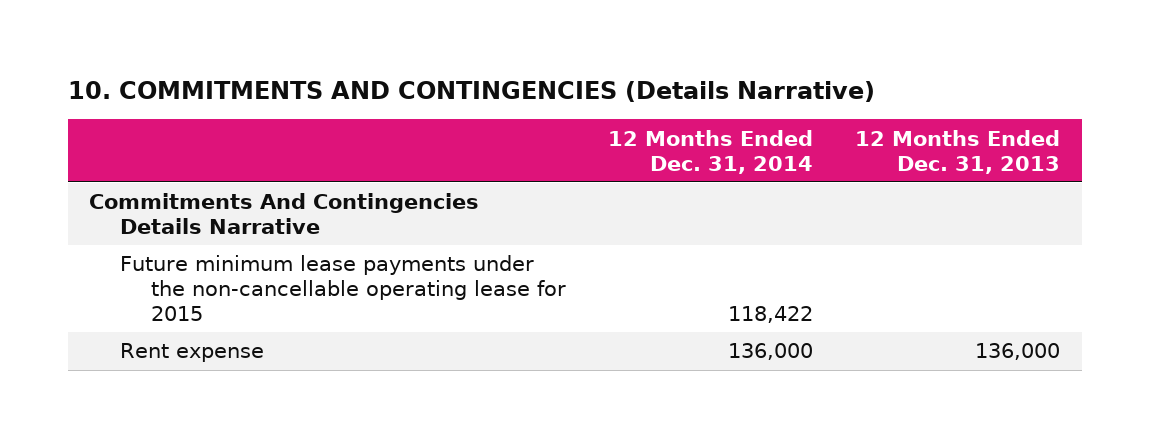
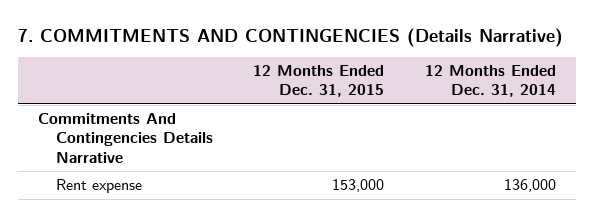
- 10. COMMITMENTS AND CONTINGENCIES (Details Narrative)
+ 7. COMMITMENTS AND CONTINGENCIES (Details Narrative)
- | 12 Months Ended Dec. 31, 2014 | 12 Months Ended Dec. 31, 2013
+ | 12 Months Ended Dec. 31, 2015 | 12 Months Ended Dec. 31, 2014
- Future minimum lease payments under the non-cancellable operating lease for 2015 | 118,422 |

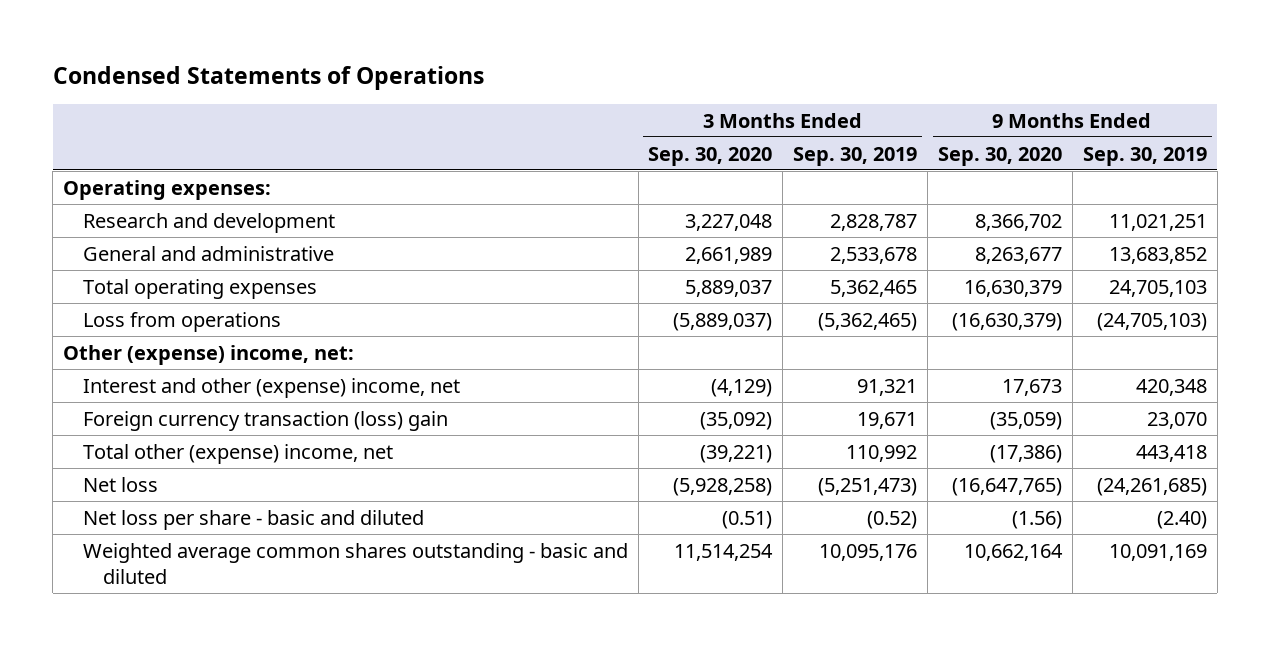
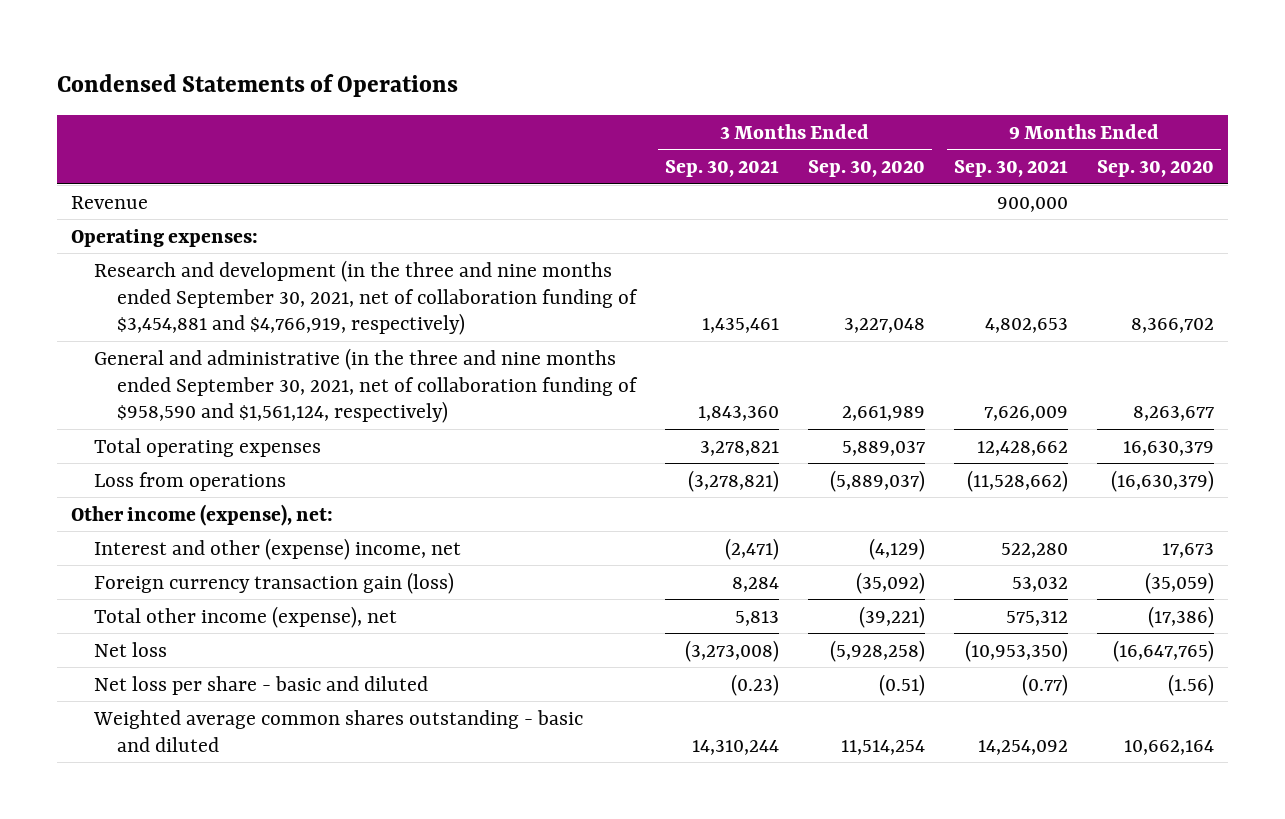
- | 3 Months Ended Sep. 30, 2020 | 3 Months Ended Sep. 30, 2019 | 9 Months Ended Sep. 30, 2020 | 9 Months Ended Sep. 30, 2019
+ | 3 Months Ended Sep. 30, 2021 | 3 Months Ended Sep. 30, 2020 | 9 Months Ended Sep. 30, 2021 | 9 Months Ended Sep. 30, 2020
+ Revenue | | | 900,000 |
- Research and development | 3,227,048 | 2,828,787 | 8,366,702 | 11,021,251
- General and administrative | 2,661,989 | 2,533,678 | 8,263,677 | 13,683,852
+ Research and development (in the three and nine months ended September 30, 2021, net of collaboration funding of $3,454,881 and $4,766,919, respectively) | 1,435,461 | 3,227,048 | 4,802,653 | 8,366,702
+ General and administrative (in the three and nine months ended September 30, 2021, net of collaboration funding of $958,590 and $1,561,124, respectively) | 1,843,360 | 2,661,989 | 7,626,009 | 8,263,677
- Other (expense) income, net:
+ Other income (expense), net:
- Foreign currency transaction (loss) gain | (35,092) | 19,671 | (35,059) | 23,070
- Total other (expense) income, net | (39,221) | 110,992 | (17,386) | 443,418
+ Foreign currency transaction gain (loss) | 8,284 | (35,092) | 53,032 | (35,059)
+ Total other income (expense), net | 5,813 | (39,221) | 575,312 | (17,386)

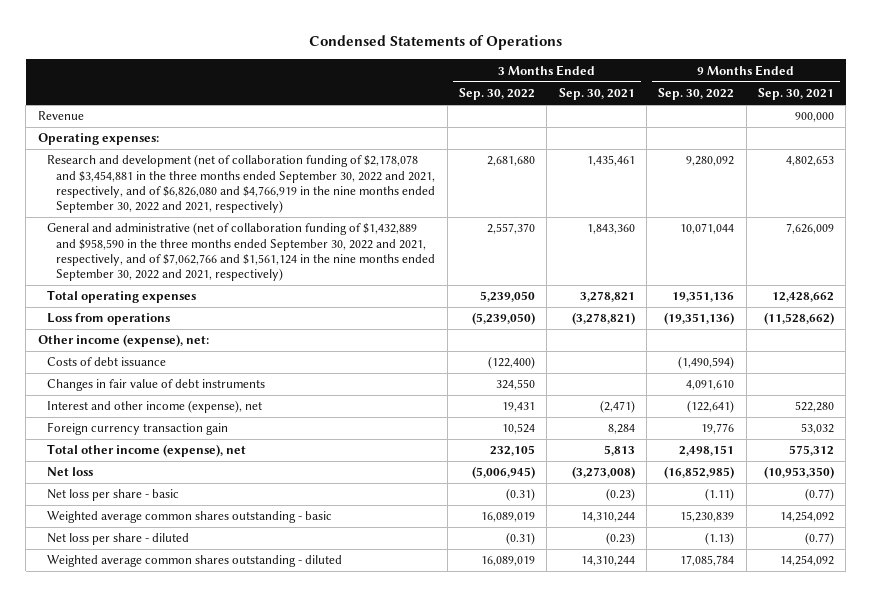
- | 3 Months Ended Sep. 30, 2021 | 3 Months Ended Sep. 30, 2020 | 9 Months Ended Sep. 30, 2021 | 9 Months Ended Sep. 30, 2020
+ | 3 Months Ended Sep. 30, 2022 | 3 Months Ended Sep. 30, 2021 | 9 Months Ended Sep. 30, 2022 | 9 Months Ended Sep. 30, 2021
- Research and development (in the three and nine months ended September 30, 2021, net of collaboration funding of $3,454,881 and $4,766,919, respectively) | 1,435,461 | 3,227,048 | 4,802,653 | 8,366,702
- General and administrative (in the three and nine months ended September 30, 2021, net of collaboration funding of $958,590 and $1,561,124, respectively) | 1,843,360 | 2,661,989 | 7,626,009 | 8,263,677
+ Research and development (net of collaboration funding of $2,178,078 and $3,454,881 in the three months ended September 30, 2022 and 2021, respectively, and of $6,826,080 and $4,766,919 in the nine months ended September 30, 2022 and 2021, respectively) | 2,681,680 | 1,435,461 | 9,280,092 | 4,802,653
+ General and administrative (net of collaboration funding of $1,432,889 and $958,590 in the three months ended September 30, 2022 and 2021, respectively, and of $7,062,766 and $1,561,124 in the nine months ended September 30, 2022 and 2021, respectively) | 2,557,370 | 1,843,360 | 10,071,044 | 7,626,009
- Interest and other (expense) income, net | (2,471) | (4,129) | 522,280 | 17,673
- Foreign currency transaction gain (loss) | 8,284 | (35,092) | 53,032 | (35,059)
+ Costs of debt issuance | (122,400) | | (1,490,594) |
+ Changes in fair value of debt instruments | 324,550 | | 4,091,610 |
+ Interest and other income (expense), net | 19,431 | (2,471) | (122,641) | 522,280
+ Foreign currency transaction gain | 10,524 | 8,284 | 19,776 | 53,032
- Net loss per share - basic and diluted | (0.23) | (0.51) | (0.77) | (1.56)
- Weighted average common shares outstanding - basic and diluted | 14,310,244 | 11,514,254 | 14,254,092 | 10,662,164
+ Net loss per share - basic | (0.31) | (0.23) | (1.11) | (0.77)
+ Weighted average common shares outstanding - basic | 16,089,019 | 14,310,244 | 15,230,839 | 14,254,092
+ Net loss per share - diluted | (0.31) | (0.23) | (1.13) | (0.77)
+ Weighted average common shares outstanding - diluted | 16,089,019 | 14,310,244 | 17,085,784 | 14,254,092

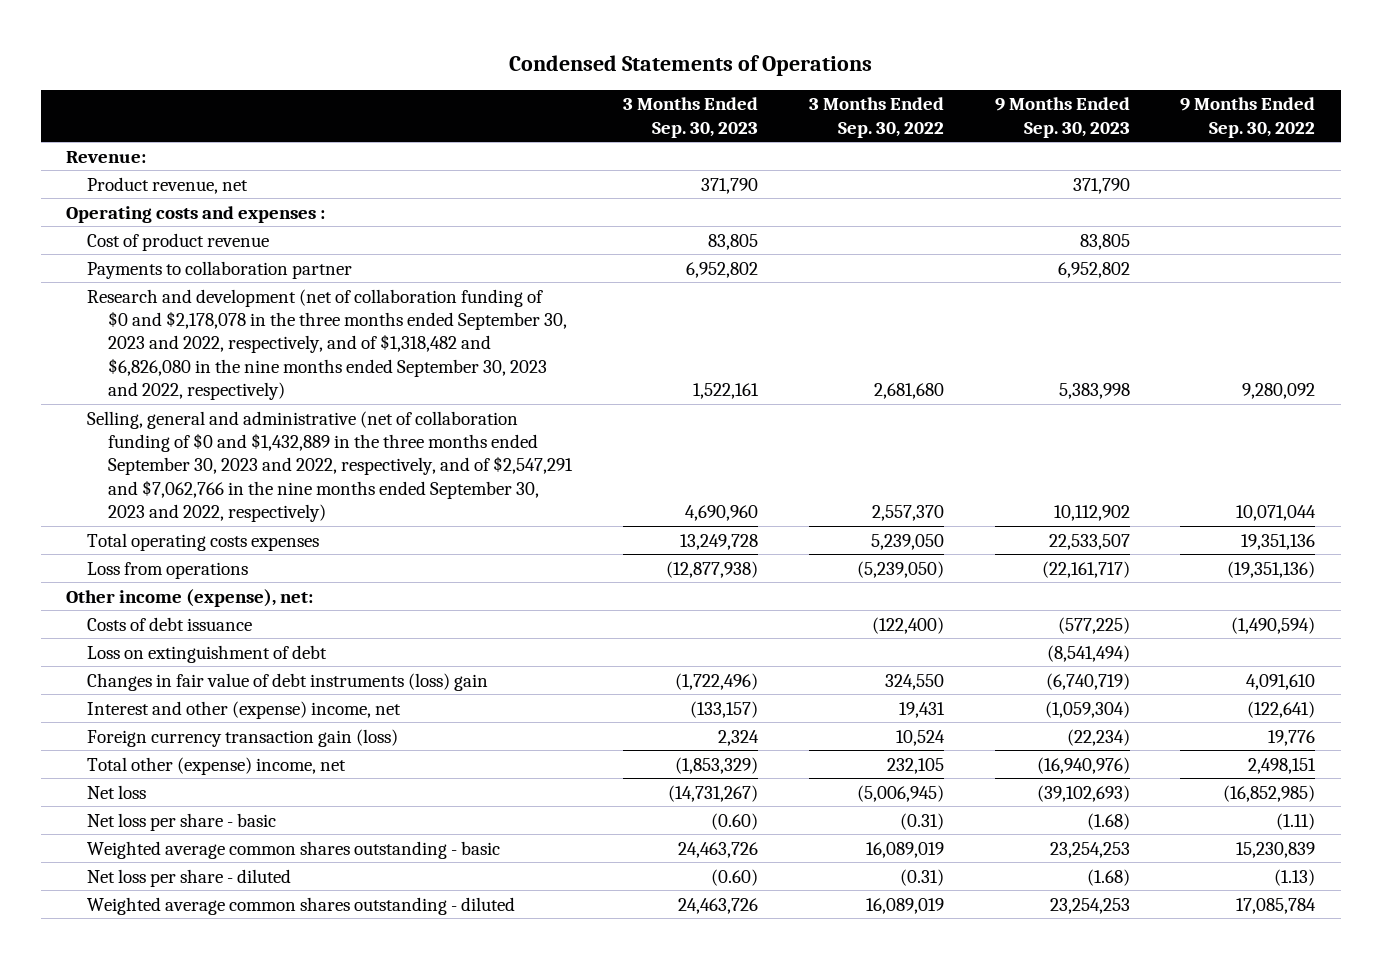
- | 3 Months Ended Sep. 30, 2022 | 3 Months Ended Sep. 30, 2021 | 9 Months Ended Sep. 30, 2022 | 9 Months Ended Sep. 30, 2021
+ | 3 Months Ended Sep. 30, 2023 | 3 Months Ended Sep. 30, 2022 | 9 Months Ended Sep. 30, 2023 | 9 Months Ended Sep. 30, 2022
- Revenue | | | | 900,000
- Operating expenses:
- Research and development (net of collaboration funding of $2,178,078 and $3,454,881 in the three months ended September 30, 2022 and 2021, respectively, and of $6,826,080 and $4,766,919 in the nine months ended September 30, 2022 and 2021, respectively) | 2,681,680 | 1,435,461 | 9,280,092 | 4,802,653
- General and administrative (net of collaboration funding of $1,432,889 and $958,590 in the three months ended September 30, 2022 and 2021, respectively, and of $7,062,766 and $1,561,124 in the nine months ended September 30, 2022 and 2021, respectively) | 2,557,370 | 1,843,360 | 10,071,044 | 7,626,009
- Total operating expenses | 5,239,050 | 3,278,821 | 19,351,136 | 12,428,662
+ Revenue:
+ Product revenue, net | 371,790 | | 371,790 |
+ Operating costs and expenses :
+ Cost of product revenue | 83,805 | | 83,805 |
+ Payments to collaboration partner | 6,952,802 | | 6,952,802 |
+ Research and development (net of collaboration funding of $0 and $2,178,078 in the three months ended September 30, 2023 and 2022, respectively, and of $1,318,482 and $6,826,080 in the nine months ended September 30, 2023 and 2022, respectively) | 1,522,161 | 2,681,680 | 5,383,998 | 9,280,092
+ Selling, general and administrative (net of collaboration funding of $0 and $1,432,889 in the three months ended September 30, 2023 and 2022, respectively, and of $2,547,291 and $7,062,766 in the nine months ended September 30, 2023 and 2022, respectively) | 4,690,960 | 2,557,370 | 10,112,902 | 10,071,044
+ Total operating costs expenses | 13,249,728 | 5,239,050 | 22,533,507 | 19,351,136
- Changes in fair value of debt instruments | 324,550 | | 4,091,610 |
- Interest and other income (expense), net | 19,431 | (2,471) | (122,641) | 522,280
- Foreign currency transaction gain | 10,524 | 8,284 | 19,776 | 53,032
- Total other income (expense), net | 232,105 | 5,813 | 2,498,151 | 575,312
+ Loss on extinguishment of debt | | | (8,541,494) |
+ Changes in fair value of debt instruments (loss) gain | (1,722,496) | 324,550 | (6,740,719) | 4,091,610
+ Interest and other (expense) income, net | (133,157) | 19,431 | (1,059,304) | (122,641)
+ Foreign currency transaction gain (loss) | 2,324 | 10,524 | (22,234) | 19,776
+ Total other (expense) income, net | (1,853,329) | 232,105 | (16,940,976) | 2,498,151

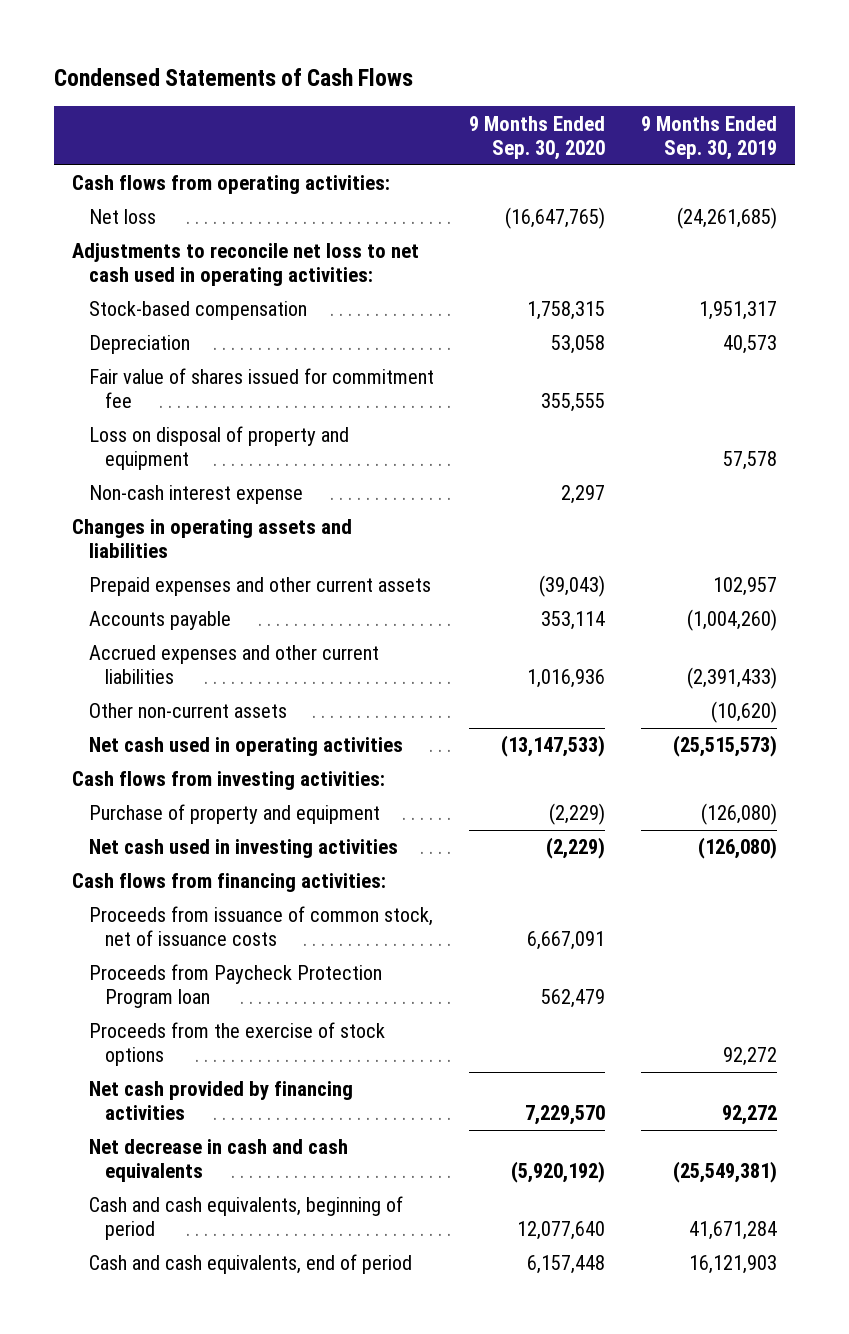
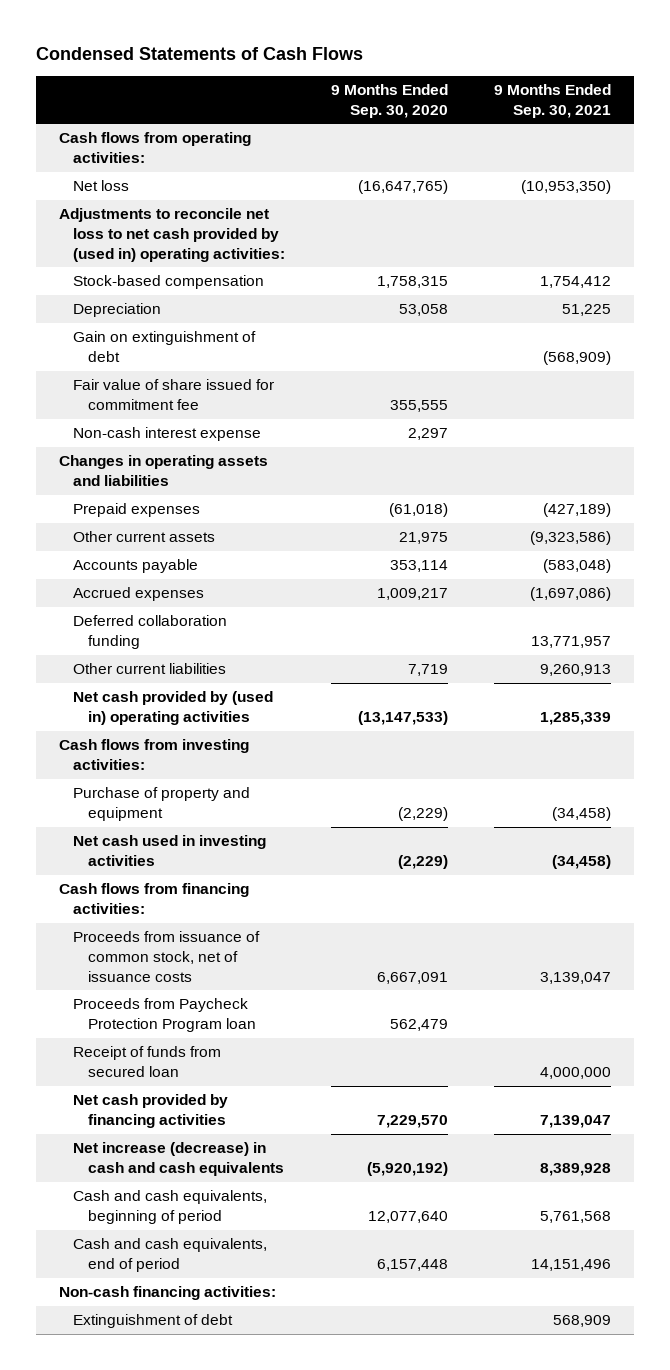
- | 9 Months Ended Sep. 30, 2020 | 9 Months Ended Sep. 30, 2019
+ | 9 Months Ended Sep. 30, 2020 | 9 Months Ended Sep. 30, 2021
- Adjustments to reconcile net loss to net cash used in operating activities:
+ Adjustments to reconcile net loss to net cash provided by (used in) operating activities:
- Fair value of shares issued for commitment fee | 355,555 |
- Loss on disposal of property and equipment | | 57,578
+ Gain on extinguishment of debt | | (568,909)
+ Fair value of share issued for commitment fee | 355,555 |
- Prepaid expenses and other current assets | (39,043) | 102,957
+ Prepaid expenses | (61,018) | (427,189)
+ Other current assets | 21,975 | (9,323,586)
- Accrued expenses and other current liabilities | 1,016,936 | (2,391,433)
- Other non-current assets | | (10,620)
- Net cash used in operating activities | (13,147,533) | (25,515,573)
+ Accrued expenses | 1,009,217 | (1,697,086)
+ Deferred collaboration funding | | 13,771,957
+ Other current liabilities | 7,719 | 9,260,913
+ Net cash provided by (used in) operating activities | (13,147,533) | 1,285,339
- Proceeds from the exercise of stock options | | 92,272
+ Receipt of funds from secured loan | | 4,000,000
- Net decrease in cash and cash equivalents | (5,920,192) | (25,549,381)
+ Net increase (decrease) in cash and cash equivalents | (5,920,192) | 8,389,928
+ Non-cash financing activities:
+ Extinguishment of debt | | 568,909

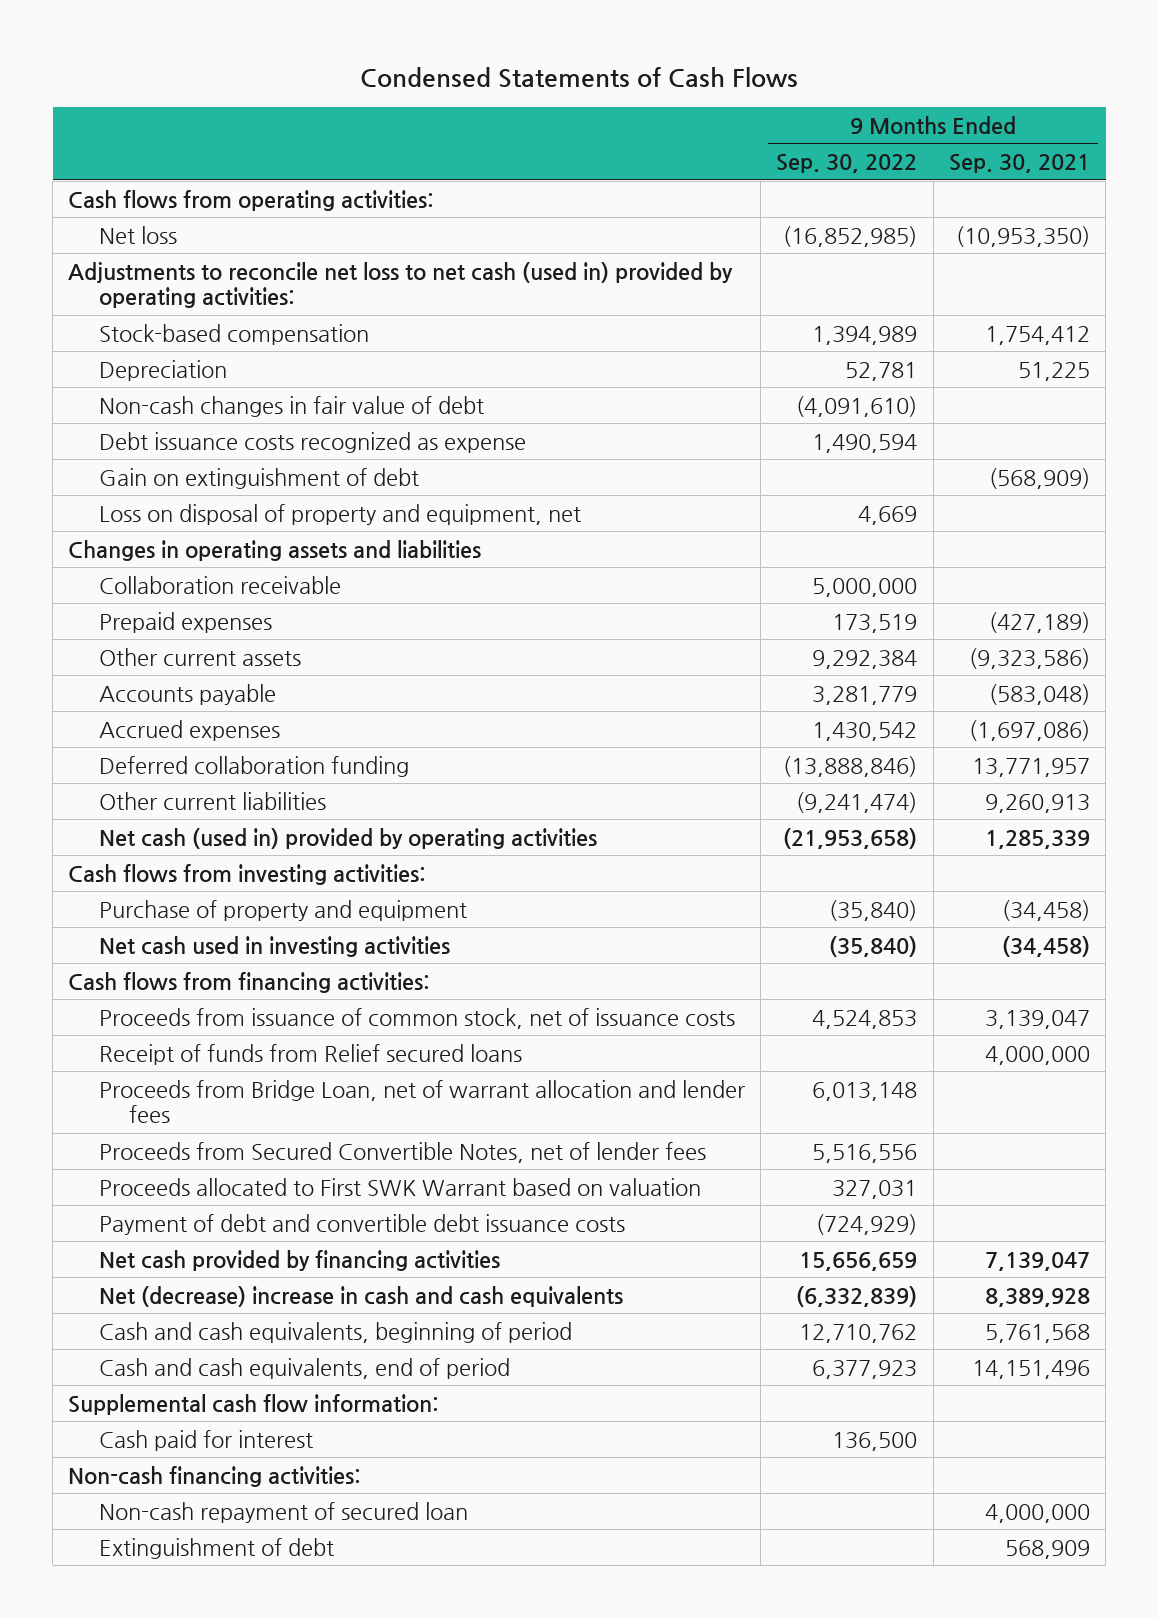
- | 9 Months Ended Sep. 30, 2020 | 9 Months Ended Sep. 30, 2021
+ | 9 Months Ended Sep. 30, 2022 | 9 Months Ended Sep. 30, 2021
- Adjustments to reconcile net loss to net cash provided by (used in) operating activities:
+ Adjustments to reconcile net loss to net cash (used in) provided by operating activities:
+ Non-cash changes in fair value of debt | (4,091,610) |
+ Debt issuance costs recognized as expense | 1,490,594 |
- Fair value of share issued for commitment fee | 355,555 |
- Non-cash interest expense | 2,297 |
+ Loss on disposal of property and equipment, net | 4,669 |
+ Collaboration receivable | 5,000,000 |
- Net cash provided by (used in) operating activities | (13,147,533) | 1,285,339
+ Net cash (used in) provided by operating activities | (21,953,658) | 1,285,339
- Proceeds from Paycheck Protection Program loan | 562,479 |
- Receipt of funds from secured loan | | 4,000,000
+ Receipt of funds from Relief secured loans | | 4,000,000
+ Proceeds from Bridge Loan, net of warrant allocation and lender fees | 6,013,148 |
+ Proceeds from Secured Convertible Notes, net of lender fees | 5,516,556 |
+ Proceeds allocated to First SWK Warrant based on valuation | 327,031 |
+ Payment of debt and convertible debt issuance costs | (724,929) |
- Net increase (decrease) in cash and cash equivalents | (5,920,192) | 8,389,928
+ Net (decrease) increase in cash and cash equivalents | (6,332,839) | 8,389,928
+ Supplemental cash flow information:
+ Cash paid for interest | 136,500 |
+ Non-cash repayment of secured loan | | 4,000,000

